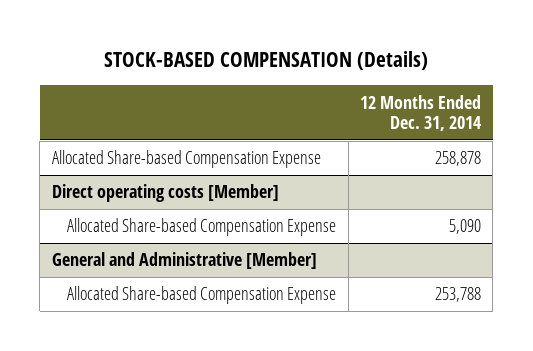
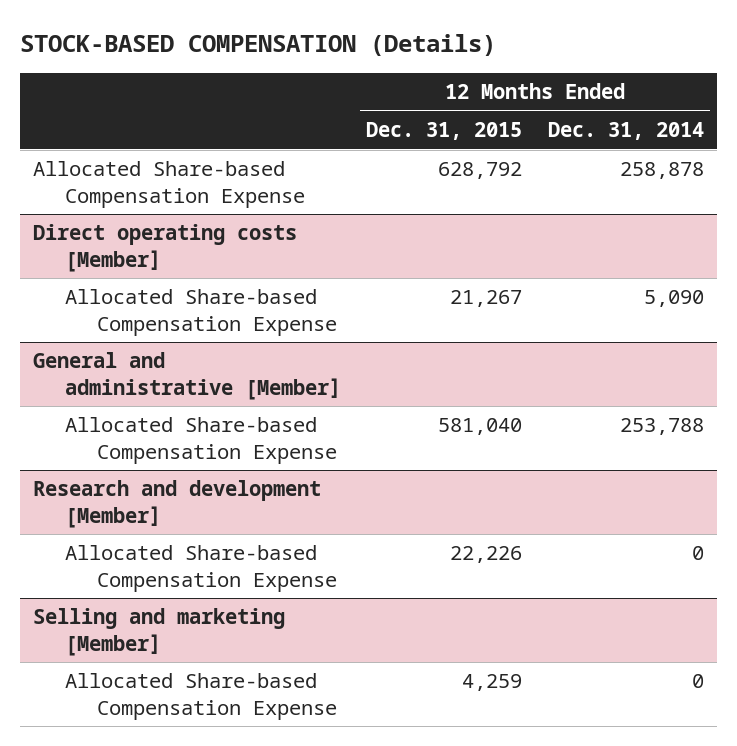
- | 12 Months Ended Dec. 31, 2014
+ | 12 Months Ended Dec. 31, 2015 | 12 Months Ended Dec. 31, 2014
- General and Administrative [Member]
+ General and administrative [Member]
+ Research and development [Member]
+ Allocated Share-based Compensation Expense | 22,226 | 0
+ Selling and marketing [Member]
+ Allocated Share-based Compensation Expense | 4,259 | 0

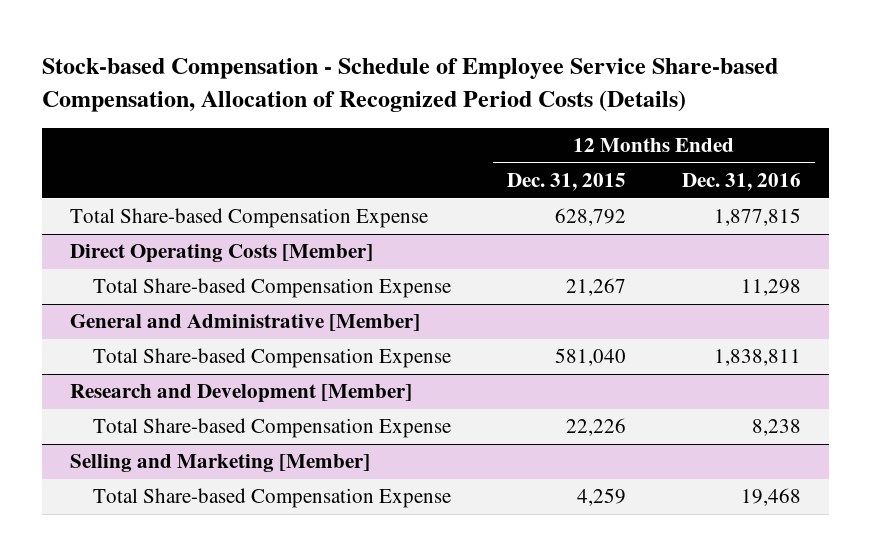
- STOCK-BASED COMPENSATION (Details)
+ Stock-based Compensation - Schedule of Employee Service Share-based Compensation, Allocation of Recognized Period Costs (Details)
- | 12 Months Ended Dec. 31, 2015 | 12 Months Ended Dec. 31, 2014
+ | 12 Months Ended Dec. 31, 2015 | 12 Months Ended Dec. 31, 2016
- Allocated Share-based Compensation Expense | 628,792 | 258,878
- Direct operating costs [Member]
- Allocated Share-based Compensation Expense | 21,267 | 5,090
- General and administrative [Member]
- Allocated Share-based Compensation Expense | 581,040 | 253,788
- Research and development [Member]
- Allocated Share-based Compensation Expense | 22,226 | 0
- Selling and marketing [Member]
- Allocated Share-based Compensation Expense | 4,259 | 0
+ Total Share-based Compensation Expense | 628,792 | 1,877,815
+ Direct Operating Costs [Member]
+ Total Share-based Compensation Expense | 21,267 | 11,298
+ General and Administrative [Member]
+ Total Share-based Compensation Expense | 581,040 | 1,838,811
+ Research and Development [Member]
+ Total Share-based Compensation Expense | 22,226 | 8,238
+ Selling and Marketing [Member]
+ Total Share-based Compensation Expense | 4,259 | 19,468

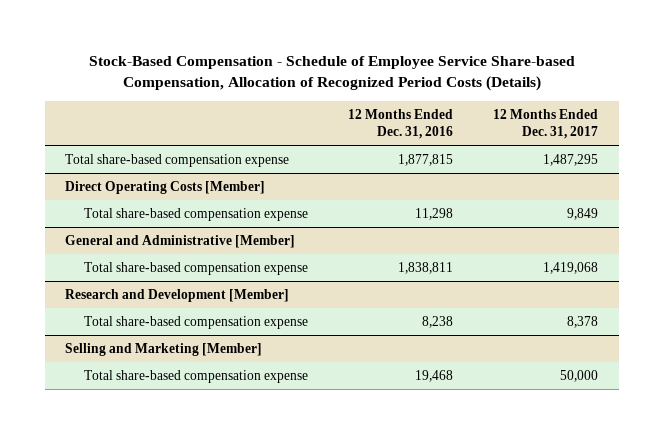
- Stock-based Compensation - Schedule of Employee Service Share-based Compensation, Allocation of Recognized Period Costs (Details)
+ Stock-Based Compensation - Schedule of Employee Service Share-based Compensation, Allocation of Recognized Period Costs (Details)
- | 12 Months Ended Dec. 31, 2015 | 12 Months Ended Dec. 31, 2016
+ | 12 Months Ended Dec. 31, 2016 | 12 Months Ended Dec. 31, 2017
- Total Share-based Compensation Expense | 628,792 | 1,877,815
+ Total share-based compensation expense | 1,877,815 | 1,487,295
@ Direct Operating Costs [Member]
- Total Share-based Compensation Expense | 21,267 | 11,298
+ Total share-based compensation expense | 11,298 | 9,849
@ General and Administrative [Member]
- Total Share-based Compensation Expense | 581,040 | 1,838,811
+ Total share-based compensation expense | 1,838,811 | 1,419,068
@ Research and Development [Member]
- Total Share-based Compensation Expense | 22,226 | 8,238
+ Total share-based compensation expense | 8,238 | 8,378
@ Selling and Marketing [Member]
- Total Share-based Compensation Expense | 4,259 | 19,468
+ Total share-based compensation expense | 19,468 | 50,000

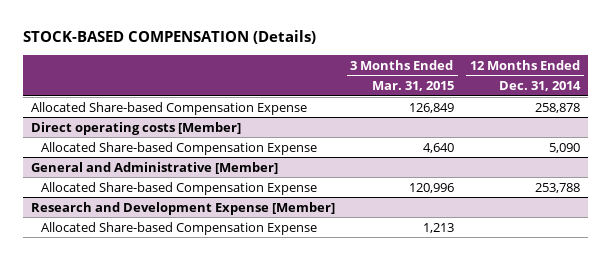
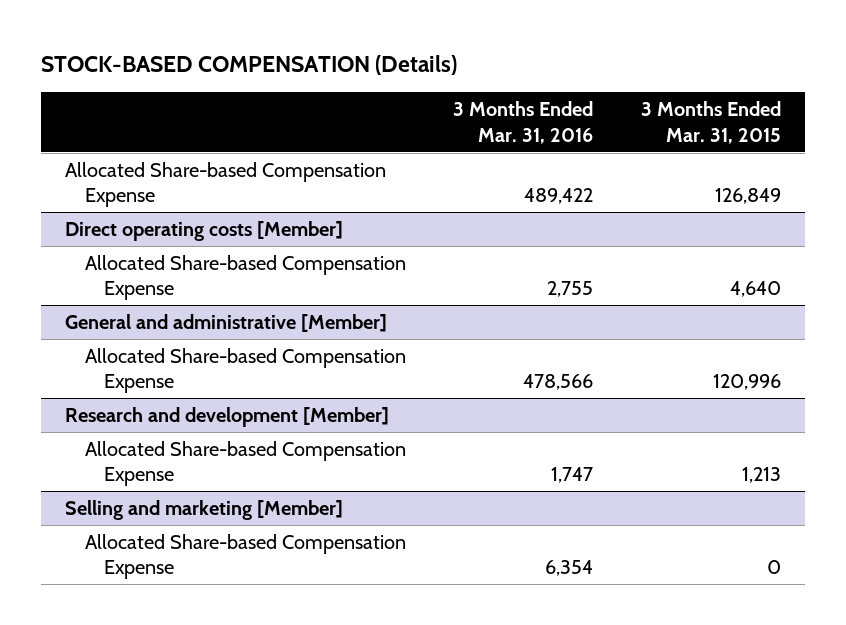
- | 3 Months Ended Mar. 31, 2015 | 12 Months Ended Dec. 31, 2014
+ | 3 Months Ended Mar. 31, 2016 | 3 Months Ended Mar. 31, 2015
- General and Administrative [Member]
+ General and administrative [Member]
- Research and Development Expense [Member]
+ Research and development [Member]
+ Selling and marketing [Member]
+ Allocated Share-based Compensation Expense | 6,354 | 0

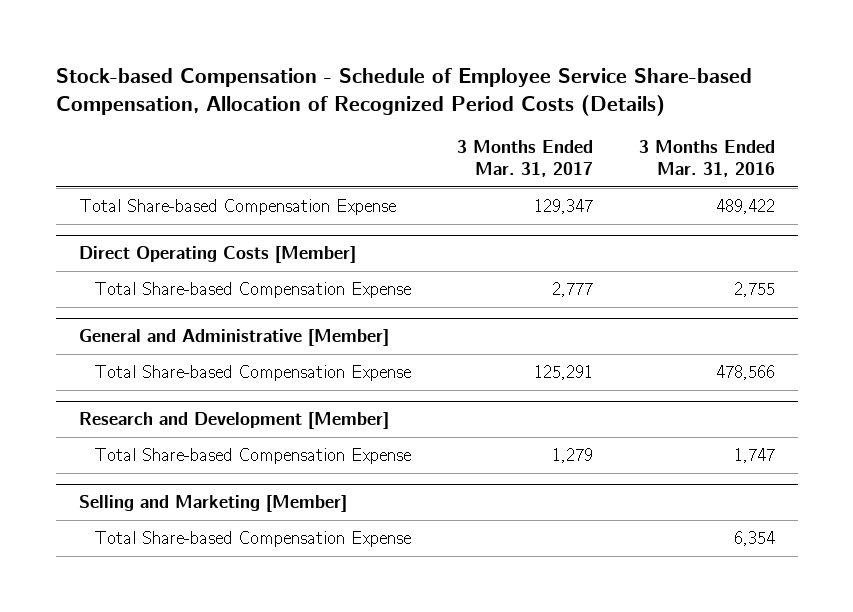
- STOCK-BASED COMPENSATION (Details)
+ Stock-based Compensation - Schedule of Employee Service Share-based Compensation, Allocation of Recognized Period Costs (Details)
- | 3 Months Ended Mar. 31, 2016 | 3 Months Ended Mar. 31, 2015
+ | 3 Months Ended Mar. 31, 2017 | 3 Months Ended Mar. 31, 2016
- Allocated Share-based Compensation Expense | 489,422 | 126,849
- Direct operating costs [Member]
- Allocated Share-based Compensation Expense | 2,755 | 4,640
- General and administrative [Member]
- Allocated Share-based Compensation Expense | 478,566 | 120,996
- Research and development [Member]
- Allocated Share-based Compensation Expense | 1,747 | 1,213
- Selling and marketing [Member]
- Allocated Share-based Compensation Expense | 6,354 | 0
+ Total Share-based Compensation Expense | 129,347 | 489,422
+ Direct Operating Costs [Member]
+ Total Share-based Compensation Expense | 2,777 | 2,755
+ General and Administrative [Member]
+ Total Share-based Compensation Expense | 125,291 | 478,566
+ Research and Development [Member]
+ Total Share-based Compensation Expense | 1,279 | 1,747
+ Selling and Marketing [Member]
+ Total Share-based Compensation Expense | | 6,354

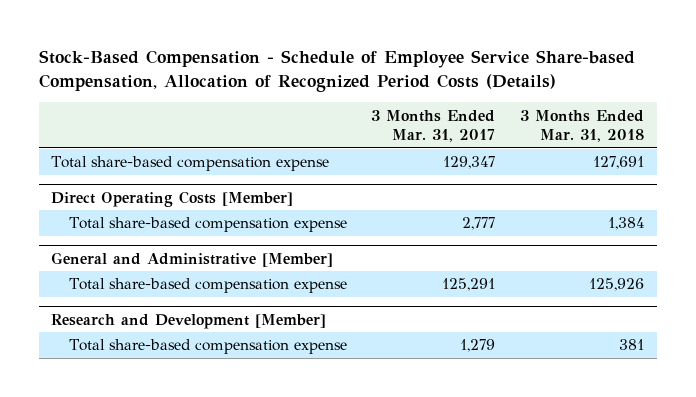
- Stock-based Compensation - Schedule of Employee Service Share-based Compensation, Allocation of Recognized Period Costs (Details)
+ Stock-Based Compensation - Schedule of Employee Service Share-based Compensation, Allocation of Recognized Period Costs (Details)
- | 3 Months Ended Mar. 31, 2017 | 3 Months Ended Mar. 31, 2016
+ | 3 Months Ended Mar. 31, 2017 | 3 Months Ended Mar. 31, 2018
- Total Share-based Compensation Expense | 129,347 | 489,422
+ Total share-based compensation expense | 129,347 | 127,691
@ Direct Operating Costs [Member]
- Total Share-based Compensation Expense | 2,777 | 2,755
+ Total share-based compensation expense | 2,777 | 1,384
@ General and Administrative [Member]
- Total Share-based Compensation Expense | 125,291 | 478,566
+ Total share-based compensation expense | 125,291 | 125,926
@ Research and Development [Member]
- Total Share-based Compensation Expense | 1,279 | 1,747
- Selling and Marketing [Member]
- Total Share-based Compensation Expense | | 6,354
@ Research and Development [Member]
+ Total share-based compensation expense | 1,279 | 381

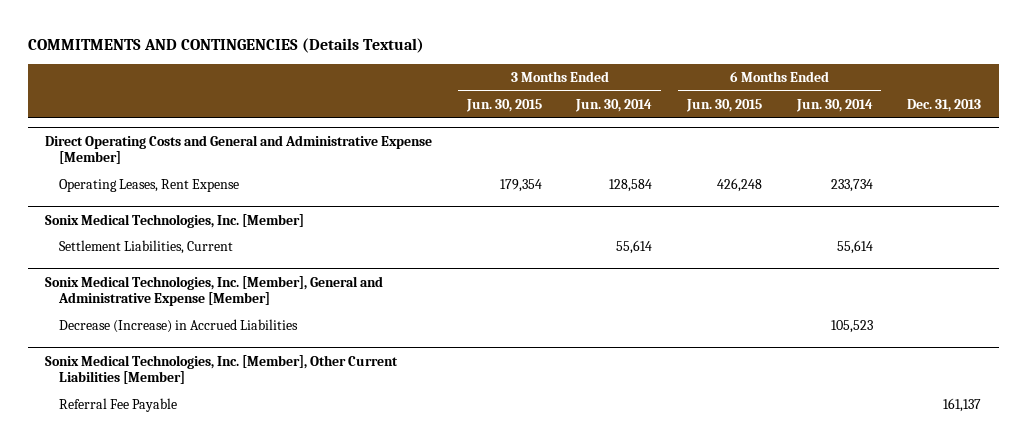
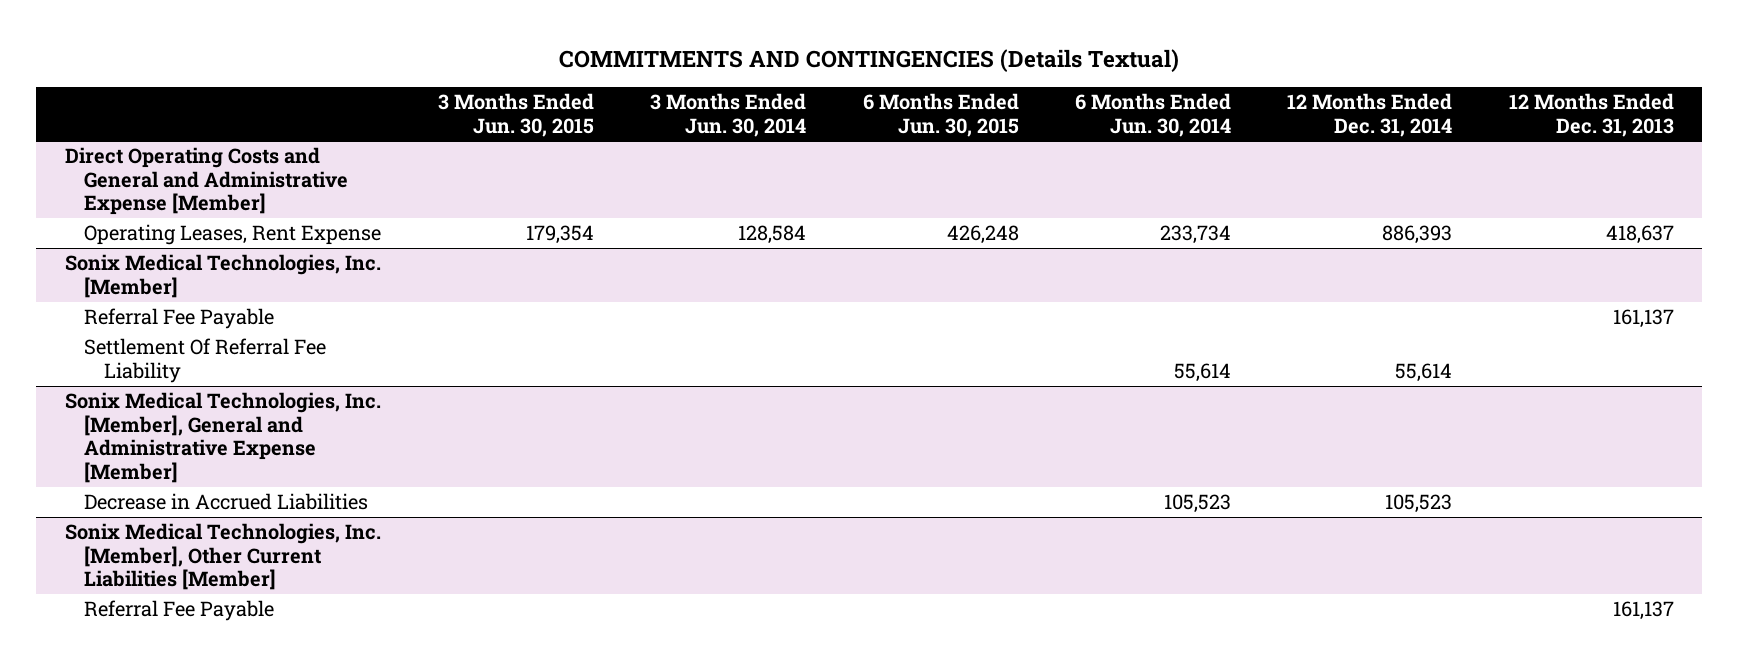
- | 3 Months Ended Jun. 30, 2015 | 3 Months Ended Jun. 30, 2014 | 6 Months Ended Jun. 30, 2015 | 6 Months Ended Jun. 30, 2014 | Dec. 31, 2013
+ | 3 Months Ended Jun. 30, 2015 | 3 Months Ended Jun. 30, 2014 | 6 Months Ended Jun. 30, 2015 | 6 Months Ended Jun. 30, 2014 | 12 Months Ended Dec. 31, 2014 | 12 Months Ended Dec. 31, 2013
@ Sonix Medical Technologies, Inc. [Member]
- Settlement Liabilities, Current | | 55,614 | | 55,614 |
+ Referral Fee Payable | | | | | | 161,137
+ Settlement Of Referral Fee Liability | | | | 55,614 | 55,614 |
@ Sonix Medical Technologies, Inc. [Member], General and Administrative Expense [Member]
- Decrease (Increase) in Accrued Liabilities | | | | 105,523 |
+ Decrease in Accrued Liabilities | | | | 105,523 | 105,523 |

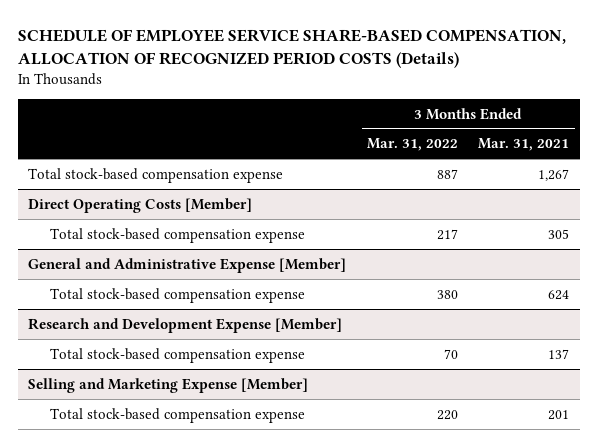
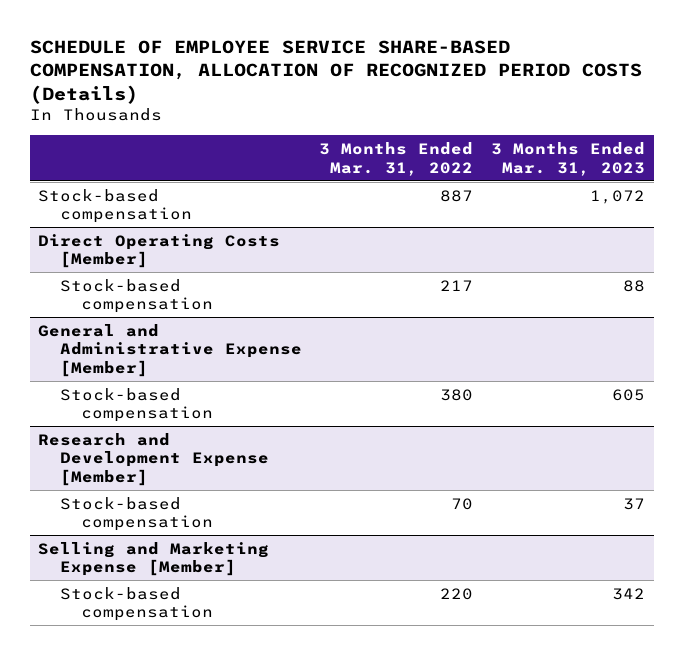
- | 3 Months Ended Mar. 31, 2022 | 3 Months Ended Mar. 31, 2021
+ | 3 Months Ended Mar. 31, 2022 | 3 Months Ended Mar. 31, 2023
- Total stock-based compensation expense | 887 | 1,267
+ Stock-based compensation | 887 | 1,072
@ Direct Operating Costs [Member]
- Total stock-based compensation expense | 217 | 305
+ Stock-based compensation | 217 | 88
@ General and Administrative Expense [Member]
- Total stock-based compensation expense | 380 | 624
+ Stock-based compensation | 380 | 605
@ Research and Development Expense [Member]
- Total stock-based compensation expense | 70 | 137
+ Stock-based compensation | 70 | 37
@ Selling and Marketing Expense [Member]
- Total stock-based compensation expense | 220 | 201
+ Stock-based compensation | 220 | 342

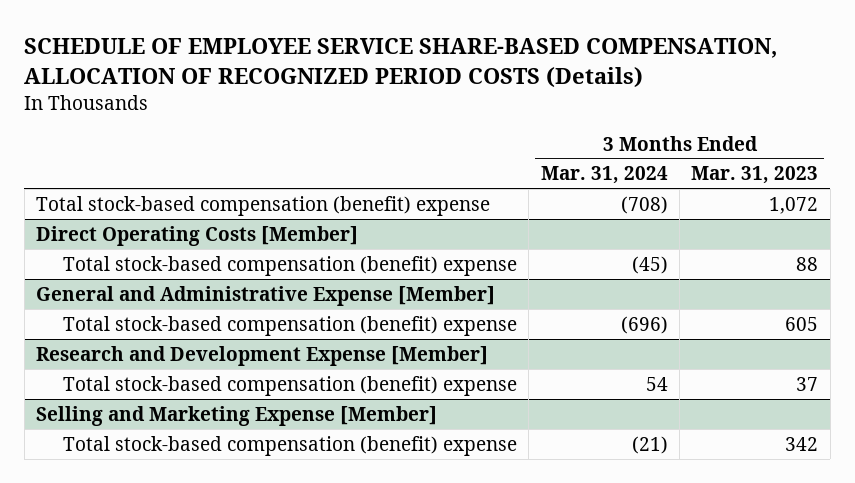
- | 3 Months Ended Mar. 31, 2022 | 3 Months Ended Mar. 31, 2023
+ | 3 Months Ended Mar. 31, 2024 | 3 Months Ended Mar. 31, 2023
- Stock-based compensation | 887 | 1,072
+ Total stock-based compensation (benefit) expense | (708) | 1,072
@ Direct Operating Costs [Member]
- Stock-based compensation | 217 | 88
+ Total stock-based compensation (benefit) expense | (45) | 88
@ General and Administrative Expense [Member]
- Stock-based compensation | 380 | 605
+ Total stock-based compensation (benefit) expense | (696) | 605
@ Research and Development Expense [Member]
- Stock-based compensation | 70 | 37
+ Total stock-based compensation (benefit) expense | 54 | 37
@ Selling and Marketing Expense [Member]
- Stock-based compensation | 220 | 342
+ Total stock-based compensation (benefit) expense | (21) | 342

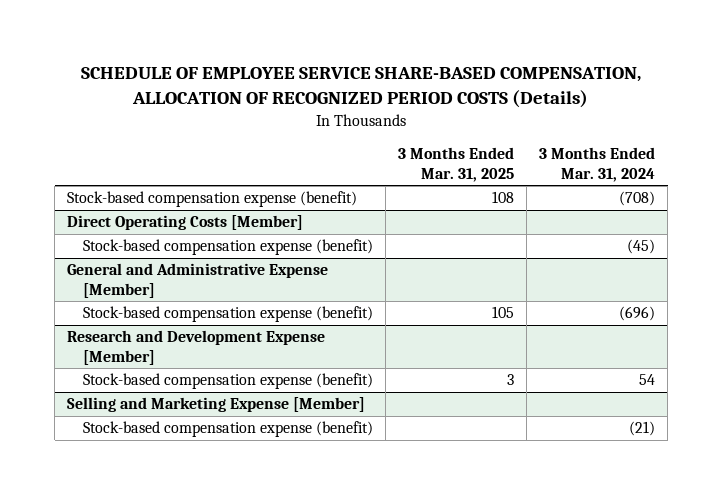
- | 3 Months Ended Mar. 31, 2024 | 3 Months Ended Mar. 31, 2023
+ | 3 Months Ended Mar. 31, 2025 | 3 Months Ended Mar. 31, 2024
- Total stock-based compensation (benefit) expense | (708) | 1,072
+ Stock-based compensation expense (benefit) | 108 | (708)
@ Direct Operating Costs [Member]
- Total stock-based compensation (benefit) expense | (45) | 88
+ Stock-based compensation expense (benefit) | | (45)
@ General and Administrative Expense [Member]
- Total stock-based compensation (benefit) expense | (696) | 605
+ Stock-based compensation expense (benefit) | 105 | (696)
@ Research and Development Expense [Member]
- Total stock-based compensation (benefit) expense | 54 | 37
+ Stock-based compensation expense (benefit) | 3 | 54
@ Selling and Marketing Expense [Member]
- Total stock-based compensation (benefit) expense | (21) | 342
+ Stock-based compensation expense (benefit) | | (21)

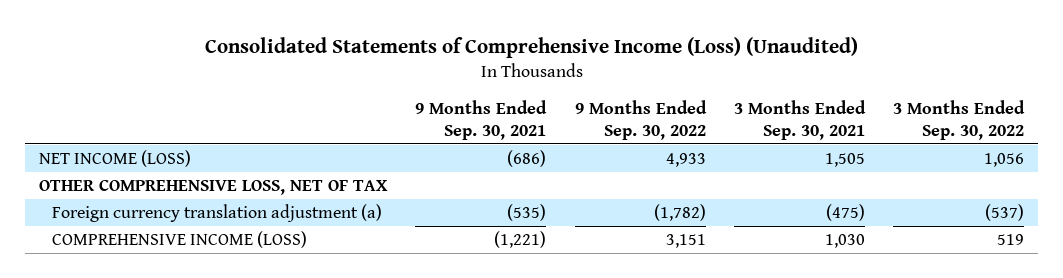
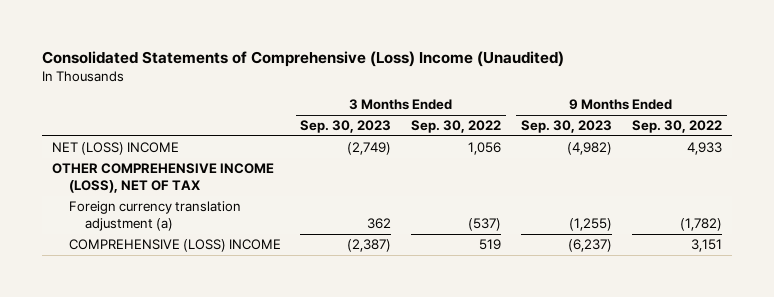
- Consolidated Statements of Comprehensive Income (Loss) (Unaudited)
+ Consolidated Statements of Comprehensive (Loss) Income (Unaudited)
- | 9 Months Ended Sep. 30, 2021 | 9 Months Ended Sep. 30, 2022 | 3 Months Ended Sep. 30, 2021 | 3 Months Ended Sep. 30, 2022
+ | 3 Months Ended Sep. 30, 2023 | 3 Months Ended Sep. 30, 2022 | 9 Months Ended Sep. 30, 2023 | 9 Months Ended Sep. 30, 2022
- NET INCOME (LOSS) | (686) | 4,933 | 1,505 | 1,056
- OTHER COMPREHENSIVE LOSS, NET OF TAX
+ NET (LOSS) INCOME | (2,749) | 1,056 | (4,982) | 4,933
+ OTHER COMPREHENSIVE INCOME (LOSS), NET OF TAX
- COMPREHENSIVE INCOME (LOSS) | (1,221) | 3,151 | 1,030 | 519
+ COMPREHENSIVE (LOSS) INCOME | (2,387) | 519 | (6,237) | 3,151

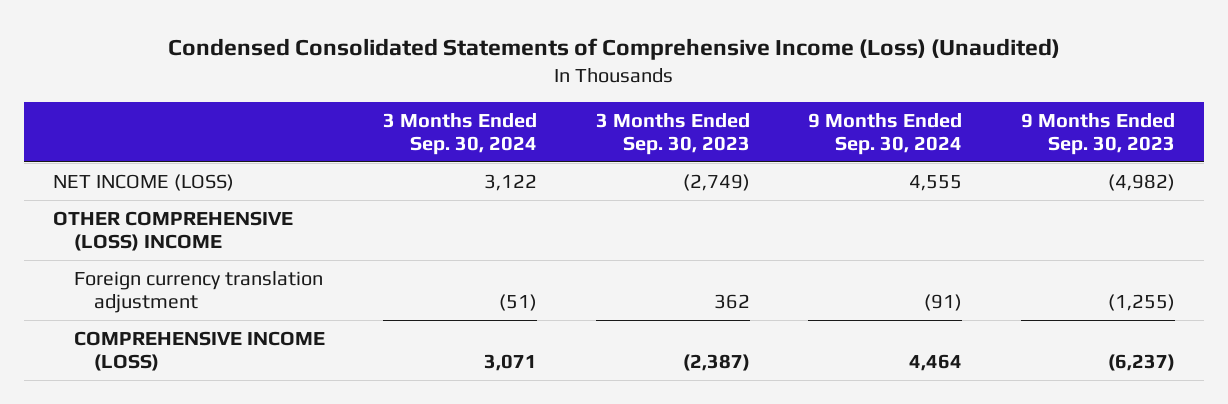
- Consolidated Statements of Comprehensive (Loss) Income (Unaudited)
+ Condensed Consolidated Statements of Comprehensive Income (Loss) (Unaudited)
- | 3 Months Ended Sep. 30, 2023 | 3 Months Ended Sep. 30, 2022 | 9 Months Ended Sep. 30, 2023 | 9 Months Ended Sep. 30, 2022
+ | 3 Months Ended Sep. 30, 2024 | 3 Months Ended Sep. 30, 2023 | 9 Months Ended Sep. 30, 2024 | 9 Months Ended Sep. 30, 2023
- NET (LOSS) INCOME | (2,749) | 1,056 | (4,982) | 4,933
- OTHER COMPREHENSIVE INCOME (LOSS), NET OF TAX
- Foreign currency translation adjustment (a) | 362 | (537) | (1,255) | (1,782)
- COMPREHENSIVE (LOSS) INCOME | (2,387) | 519 | (6,237) | 3,151
+ NET INCOME (LOSS) | 3,122 | (2,749) | 4,555 | (4,982)
+ OTHER COMPREHENSIVE (LOSS) INCOME
+ Foreign currency translation adjustment | (51) | 362 | (91) | (1,255)
+ COMPREHENSIVE INCOME (LOSS) | 3,071 | (2,387) | 4,464 | (6,237)

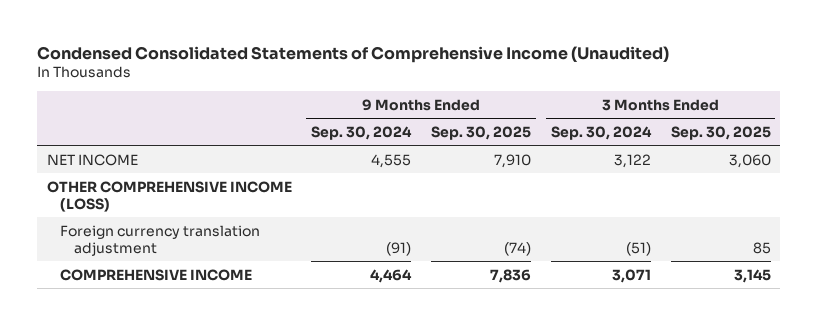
- Condensed Consolidated Statements of Comprehensive Income (Loss) (Unaudited)
+ Condensed Consolidated Statements of Comprehensive Income (Unaudited)
- | 3 Months Ended Sep. 30, 2024 | 3 Months Ended Sep. 30, 2023 | 9 Months Ended Sep. 30, 2024 | 9 Months Ended Sep. 30, 2023
+ | 9 Months Ended Sep. 30, 2024 | 9 Months Ended Sep. 30, 2025 | 3 Months Ended Sep. 30, 2024 | 3 Months Ended Sep. 30, 2025
- NET INCOME (LOSS) | 3,122 | (2,749) | 4,555 | (4,982)
- OTHER COMPREHENSIVE (LOSS) INCOME
+ NET INCOME | 4,555 | 7,910 | 3,122 | 3,060
+ OTHER COMPREHENSIVE INCOME (LOSS)
- COMPREHENSIVE INCOME (LOSS) | 3,071 | (2,387) | 4,464 | (6,237)
+ COMPREHENSIVE INCOME | 4,464 | 7,836 | 3,071 | 3,145

